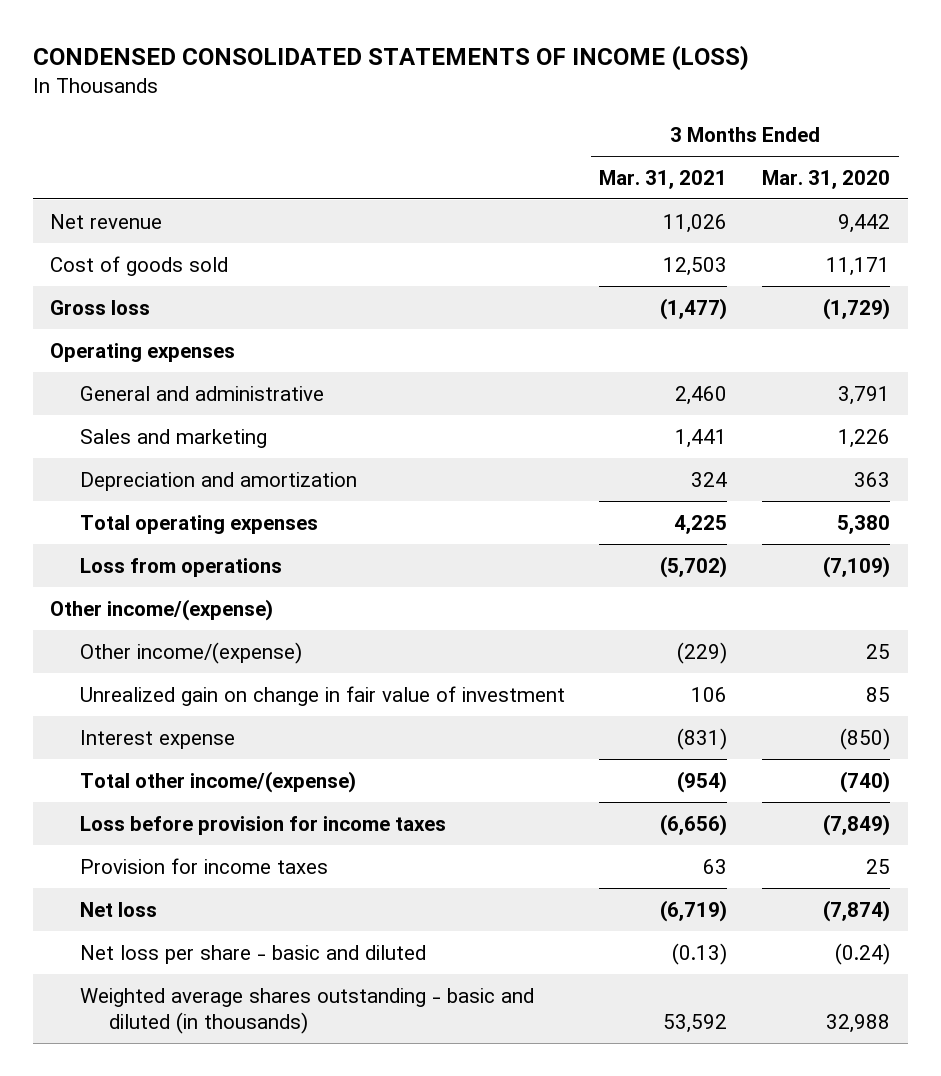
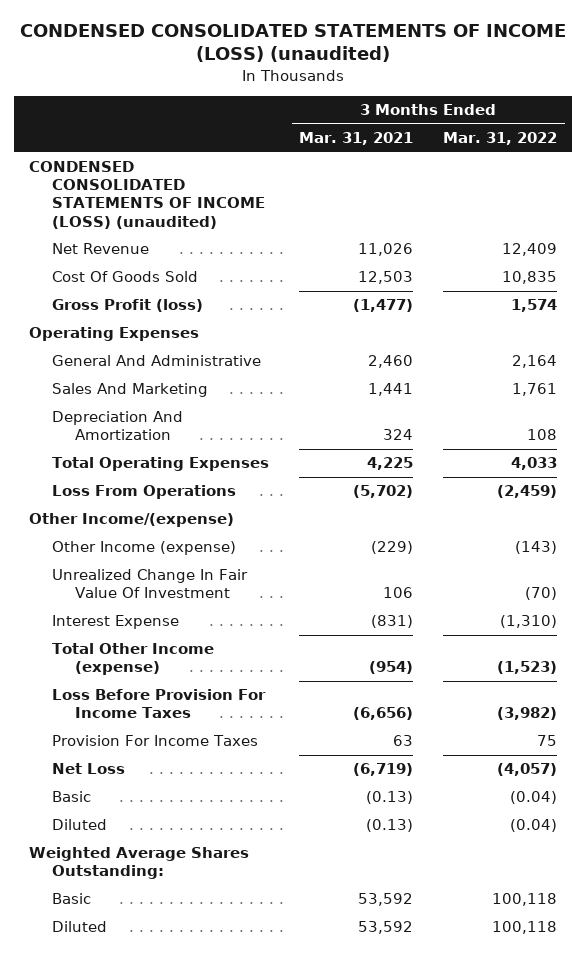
- CONDENSED CONSOLIDATED STATEMENTS OF INCOME (LOSS)
+ CONDENSED CONSOLIDATED STATEMENTS OF INCOME (LOSS) (unaudited)
- | 3 Months Ended Mar. 31, 2021 | 3 Months Ended Mar. 31, 2020
+ | 3 Months Ended Mar. 31, 2021 | 3 Months Ended Mar. 31, 2022
- Net revenue | 11,026 | 9,442
- Cost of goods sold | 12,503 | 11,171
- Gross loss | (1,477) | (1,729)
- Operating expenses
- General and administrative | 2,460 | 3,791
- Sales and marketing | 1,441 | 1,226
- Depreciation and amortization | 324 | 363
- Total operating expenses | 4,225 | 5,380
- Loss from operations | (5,702) | (7,109)
- Other income/(expense)
- Other income/(expense) | (229) | 25
- Unrealized gain on change in fair value of investment | 106 | 85
- Interest expense | (831) | (850)
- Total other income/(expense) | (954) | (740)
- Loss before provision for income taxes | (6,656) | (7,849)
- Provision for income taxes | 63 | 25
- Net loss | (6,719) | (7,874)
- Net loss per share - basic and diluted | (0.13) | (0.24)
- Weighted average shares outstanding - basic and diluted (in thousands) | 53,592 | 32,988
+ CONDENSED CONSOLIDATED STATEMENTS OF INCOME (LOSS) (unaudited)
+ Net Revenue | 11,026 | 12,409
+ Cost Of Goods Sold | 12,503 | 10,835
+ Gross Profit (loss) | (1,477) | 1,574
+ Operating Expenses
+ General And Administrative | 2,460 | 2,164
+ Sales And Marketing | 1,441 | 1,761
+ Depreciation And Amortization | 324 | 108
+ Total Operating Expenses | 4,225 | 4,033
+ Loss From Operations | (5,702) | (2,459)
+ Other Income/(expense)
+ Other Income (expense) | (229) | (143)
+ Unrealized Change In Fair Value Of Investment | 106 | (70)
+ Interest Expense | (831) | (1,310)
+ Total Other Income (expense) | (954) | (1,523)
+ Loss Before Provision For Income Taxes | (6,656) | (3,982)
+ Provision For Income Taxes | 63 | 75
+ Net Loss | (6,719) | (4,057)
+ Basic | (0.13) | (0.04)
+ Diluted | (0.13) | (0.04)
+ Weighted Average Shares Outstanding:
+ Basic | 53,592 | 100,118
+ Diluted | 53,592 | 100,118

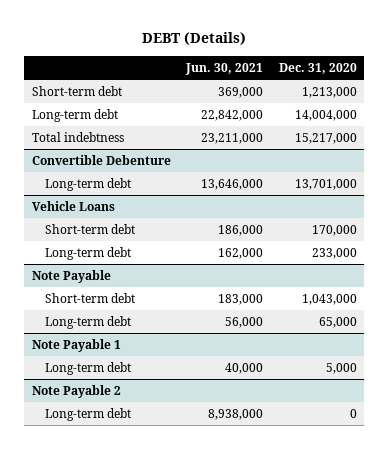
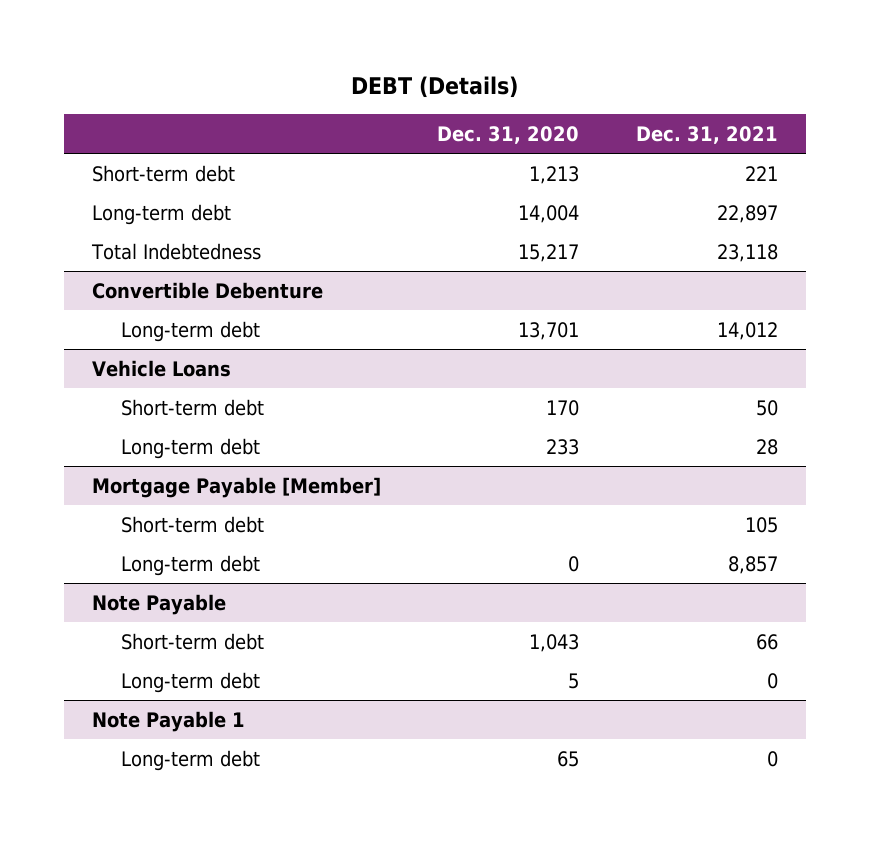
- | Jun. 30, 2021 | Dec. 31, 2020
+ | Dec. 31, 2020 | Dec. 31, 2021
- Short-term debt | 369,000 | 1,213,000
- Long-term debt | 22,842,000 | 14,004,000
- Total indebtness | 23,211,000 | 15,217,000
+ Short-term debt | 1,213 | 221
+ Long-term debt | 14,004 | 22,897
+ Total Indebtedness | 15,217 | 23,118
@ Convertible Debenture
- Long-term debt | 13,646,000 | 13,701,000
+ Long-term debt | 13,701 | 14,012
@ Vehicle Loans
- Short-term debt | 186,000 | 170,000
- Long-term debt | 162,000 | 233,000
+ Short-term debt | 170 | 50
+ Long-term debt | 233 | 28
+ Mortgage Payable [Member]
+ Short-term debt | | 105
+ Long-term debt | 0 | 8,857
@ Note Payable
- Short-term debt | 183,000 | 1,043,000
- Long-term debt | 56,000 | 65,000
+ Short-term debt | 1,043 | 66
+ Long-term debt | 5 | 0
@ Note Payable 1
- Long-term debt | 40,000 | 5,000
- Note Payable 2
- Long-term debt | 8,938,000 | 0
@ Note Payable 1
+ Long-term debt | 65 | 0

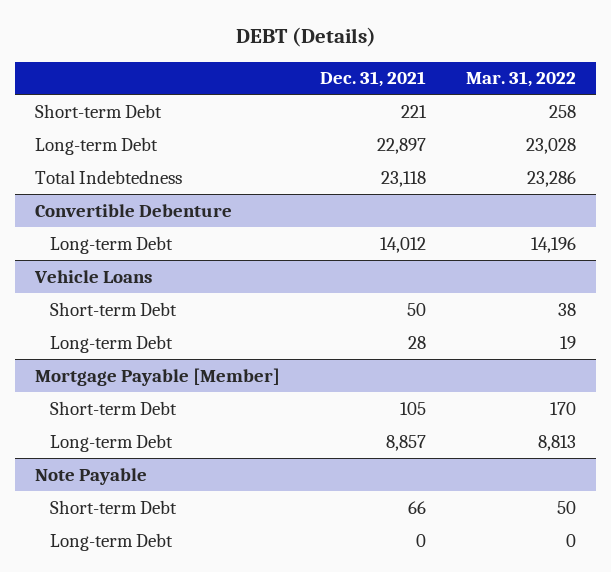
- | Dec. 31, 2020 | Dec. 31, 2021
+ | Dec. 31, 2021 | Mar. 31, 2022
- Short-term debt | 1,213 | 221
- Long-term debt | 14,004 | 22,897
+ Short-term Debt | 221 | 258
+ Long-term Debt | 22,897 | 23,028
@ Convertible Debenture
- Long-term debt | 13,701 | 14,012
+ Long-term Debt | 14,012 | 14,196
@ Vehicle Loans
- Short-term debt | 170 | 50
- Long-term debt | 233 | 28
+ Short-term Debt | 50 | 38
+ Long-term Debt | 28 | 19
@ Mortgage Payable [Member]
- Short-term debt | | 105
- Long-term debt | 0 | 8,857
+ Short-term Debt | 105 | 170
+ Long-term Debt | 8,857 | 8,813
@ Note Payable
- Short-term debt | 1,043 | 66
- Long-term debt | 5 | 0
- Note Payable 1
- Long-term debt | 65 | 0
@ Note Payable
+ Short-term Debt | 66 | 50
+ Long-term Debt | 0 | 0

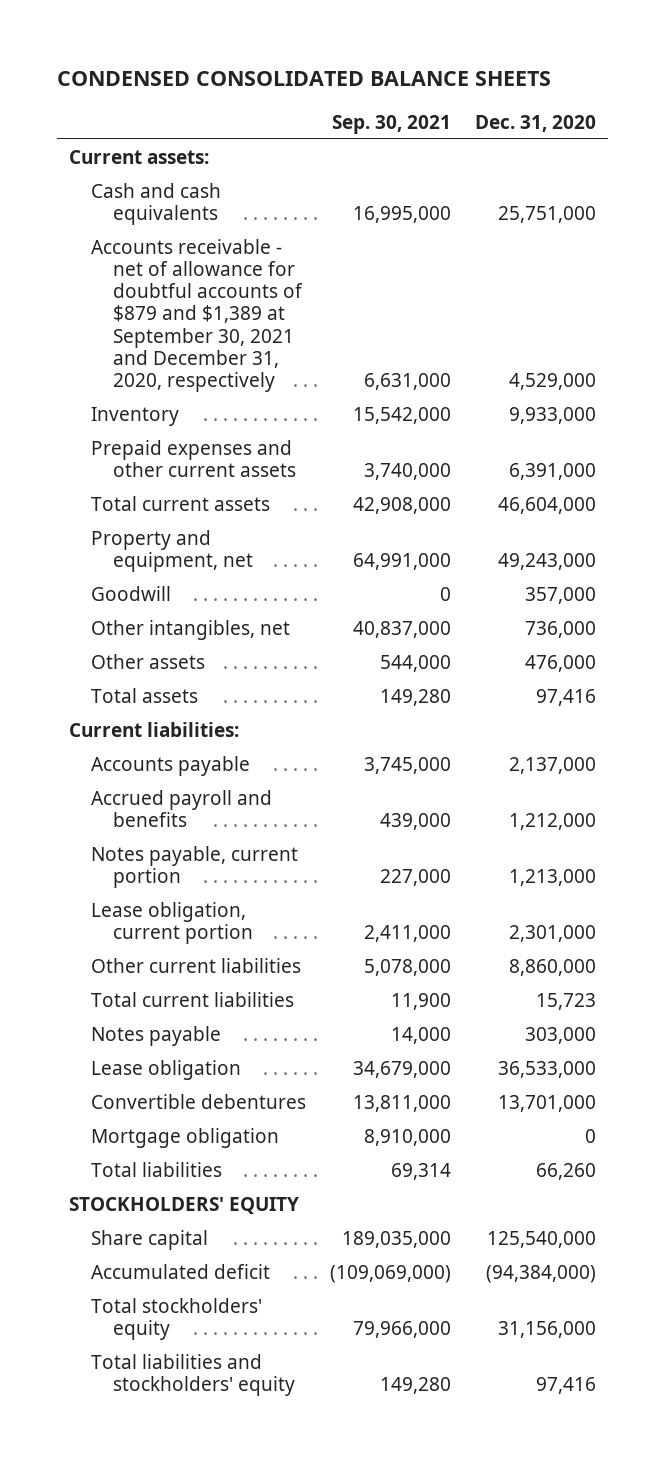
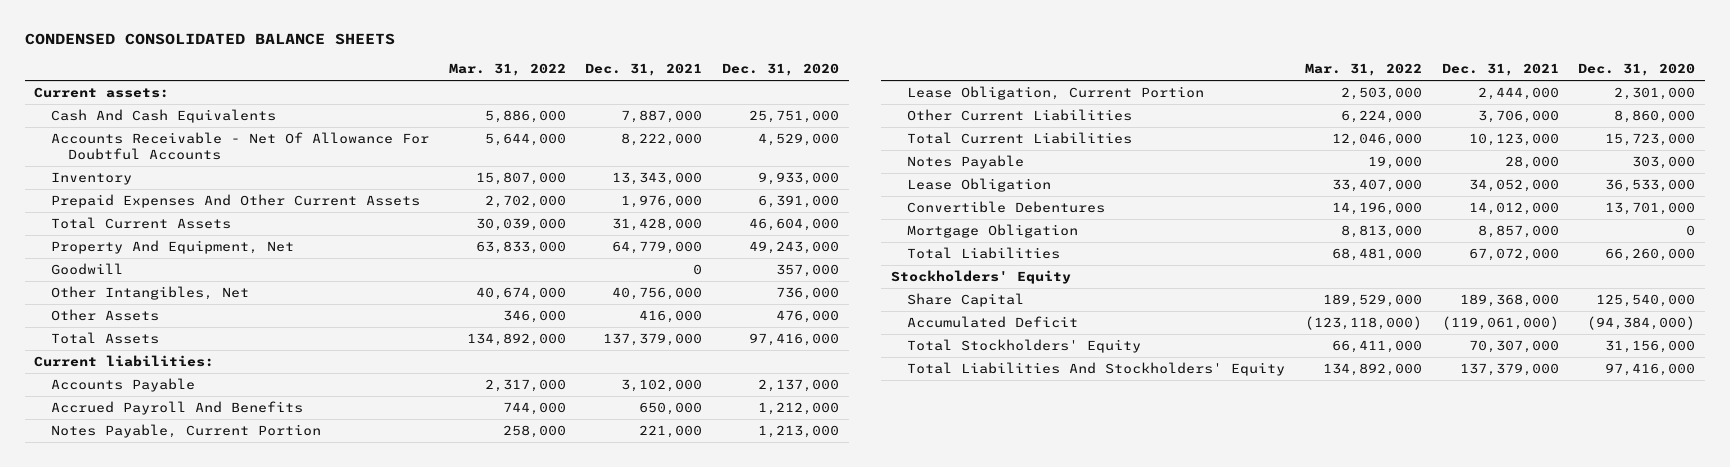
- | Sep. 30, 2021 | Dec. 31, 2020
+ | Mar. 31, 2022 | Dec. 31, 2021 | Dec. 31, 2020
- Cash and cash equivalents | 16,995,000 | 25,751,000
- Accounts receivable - net of allowance for doubtful accounts of $879 and $1,389 at September 30, 2021 and December 31, 2020, respectively | 6,631,000 | 4,529,000
+ Cash And Cash Equivalents | 5,886,000 | 7,887,000 | 25,751,000
+ Accounts Receivable - Net Of Allowance For Doubtful Accounts | 5,644,000 | 8,222,000 | 4,529,000
- Prepaid expenses and other current assets | 3,740,000 | 6,391,000
- Total current assets | 42,908,000 | 46,604,000
- Property and equipment, net | 64,991,000 | 49,243,000
+ Prepaid Expenses And Other Current Assets | 2,702,000 | 1,976,000 | 6,391,000
+ Total Current Assets | 30,039,000 | 31,428,000 | 46,604,000
+ Property And Equipment, Net | 63,833,000 | 64,779,000 | 49,243,000
- Other intangibles, net | 40,837,000 | 736,000
- Other assets | 544,000 | 476,000
- Total assets | 149,280 | 97,416
+ Other Intangibles, Net | 40,674,000 | 40,756,000 | 736,000
+ Other Assets | 346,000 | 416,000 | 476,000
+ Total Assets | 134,892,000 | 137,379,000 | 97,416,000
- Accounts payable | 3,745,000 | 2,137,000
- Accrued payroll and benefits | 439,000 | 1,212,000
- Notes payable, current portion | 227,000 | 1,213,000
- Lease obligation, current portion | 2,411,000 | 2,301,000
- Other current liabilities | 5,078,000 | 8,860,000
- Total current liabilities | 11,900 | 15,723
- Notes payable | 14,000 | 303,000
- Lease obligation | 34,679,000 | 36,533,000
- Convertible debentures | 13,811,000 | 13,701,000
- Mortgage obligation | 8,910,000 | 0
- Total liabilities | 69,314 | 66,260
- STOCKHOLDERS' EQUITY
- Share capital | 189,035,000 | 125,540,000
- Accumulated deficit | (109,069,000) | (94,384,000)
- Total stockholders' equity | 79,966,000 | 31,156,000
- Total liabilities and stockholders' equity | 149,280 | 97,416
+ Accounts Payable | 2,317,000 | 3,102,000 | 2,137,000
+ Accrued Payroll And Benefits | 744,000 | 650,000 | 1,212,000
+ Notes Payable, Current Portion | 258,000 | 221,000 | 1,213,000
+ Lease Obligation, Current Portion | 2,503,000 | 2,444,000 | 2,301,000
+ Other Current Liabilities | 6,224,000 | 3,706,000 | 8,860,000
+ Total Current Liabilities | 12,046,000 | 10,123,000 | 15,723,000
+ Notes Payable | 19,000 | 28,000 | 303,000
+ Lease Obligation | 33,407,000 | 34,052,000 | 36,533,000
+ Convertible Debentures | 14,196,000 | 14,012,000 | 13,701,000
+ Mortgage Obligation | 8,813,000 | 8,857,000 | 0
+ Total Liabilities | 68,481,000 | 67,072,000 | 66,260,000
+ Stockholders' Equity
+ Share Capital | 189,529,000 | 189,368,000 | 125,540,000
+ Accumulated Deficit | (123,118,000) | (119,061,000) | (94,384,000)
+ Total Stockholders' Equity | 66,411,000 | 70,307,000 | 31,156,000
+ Total Liabilities And Stockholders' Equity | 134,892,000 | 137,379,000 | 97,416,000

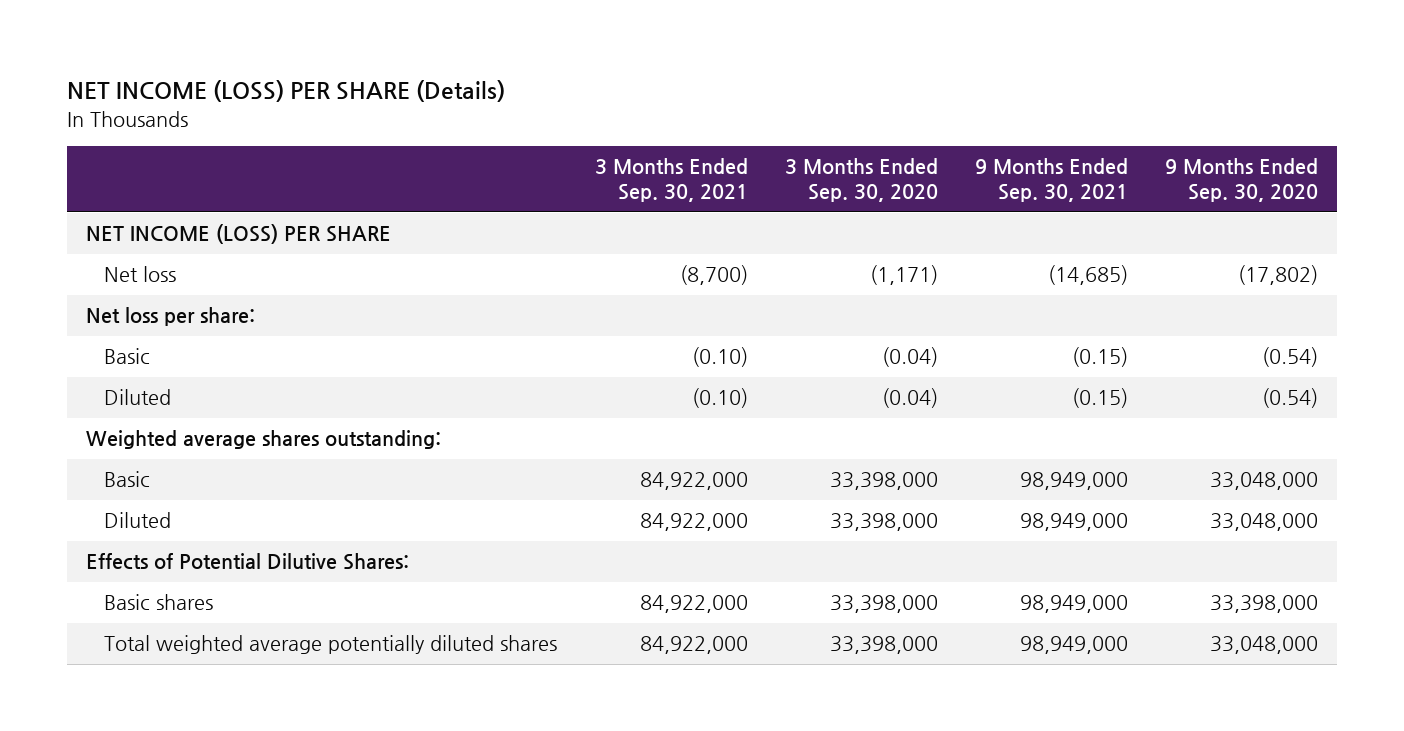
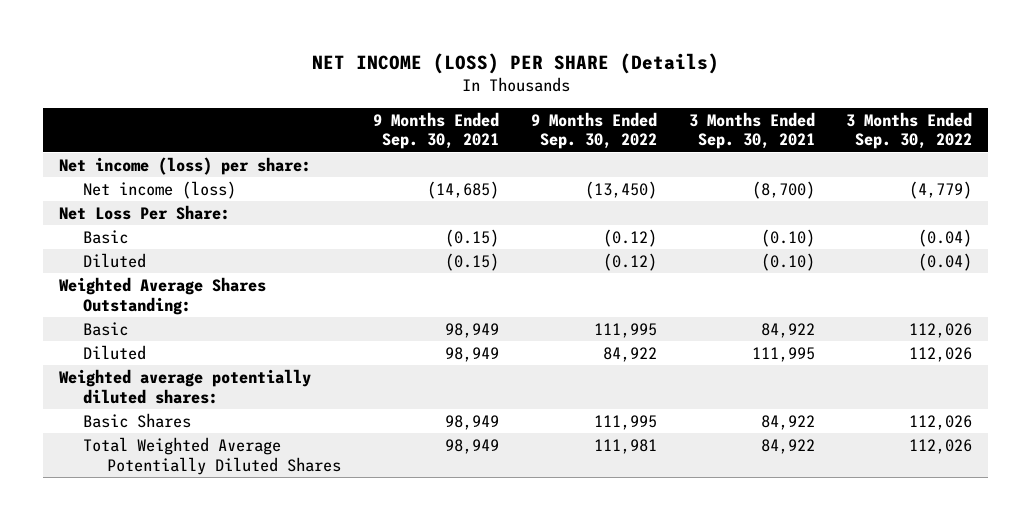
- | 3 Months Ended Sep. 30, 2021 | 3 Months Ended Sep. 30, 2020 | 9 Months Ended Sep. 30, 2021 | 9 Months Ended Sep. 30, 2020
+ | 9 Months Ended Sep. 30, 2021 | 9 Months Ended Sep. 30, 2022 | 3 Months Ended Sep. 30, 2021 | 3 Months Ended Sep. 30, 2022
- NET INCOME (LOSS) PER SHARE
- Net loss | (8,700) | (1,171) | (14,685) | (17,802)
- Net loss per share:
+ Net income (loss) per share:
+ Net income (loss) | (14,685) | (13,450) | (8,700) | (4,779)
+ Net Loss Per Share:
- Weighted average shares outstanding:
- Basic | 84,922,000 | 33,398,000 | 98,949,000 | 33,048,000
- Diluted | 84,922,000 | 33,398,000 | 98,949,000 | 33,048,000
- Effects of Potential Dilutive Shares:
- Basic shares | 84,922,000 | 33,398,000 | 98,949,000 | 33,398,000
- Total weighted average potentially diluted shares | 84,922,000 | 33,398,000 | 98,949,000 | 33,048,000
+ Weighted Average Shares Outstanding:
+ Basic | 98,949 | 111,995 | 84,922 | 112,026
+ Diluted | 98,949 | 84,922 | 111,995 | 112,026
+ Weighted average potentially diluted shares:
+ Basic Shares | 98,949 | 111,995 | 84,922 | 112,026
+ Total Weighted Average Potentially Diluted Shares | 98,949 | 111,981 | 84,922 | 112,026

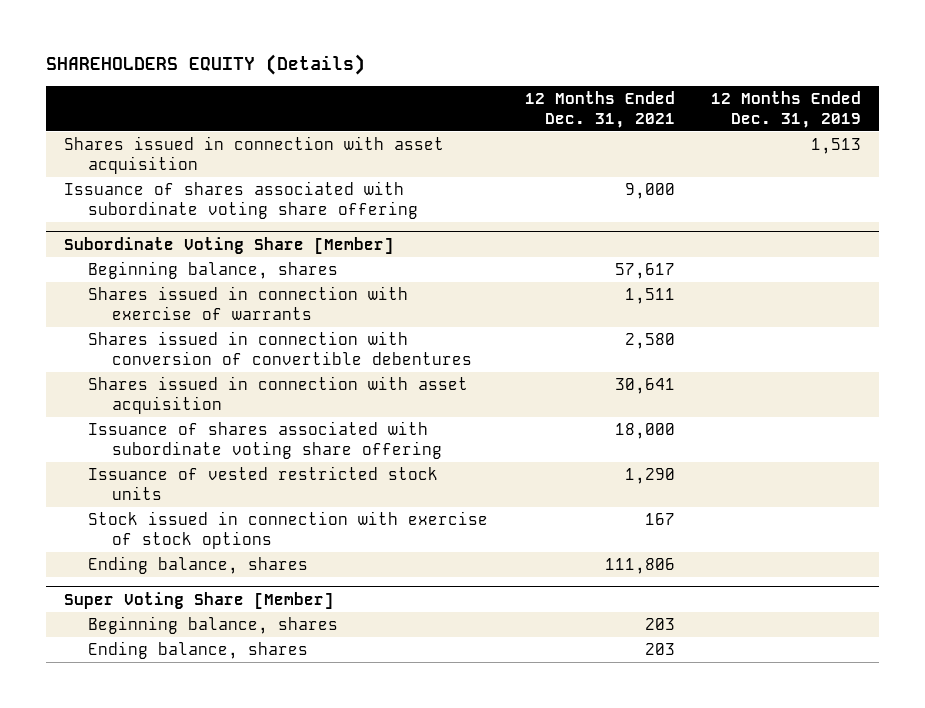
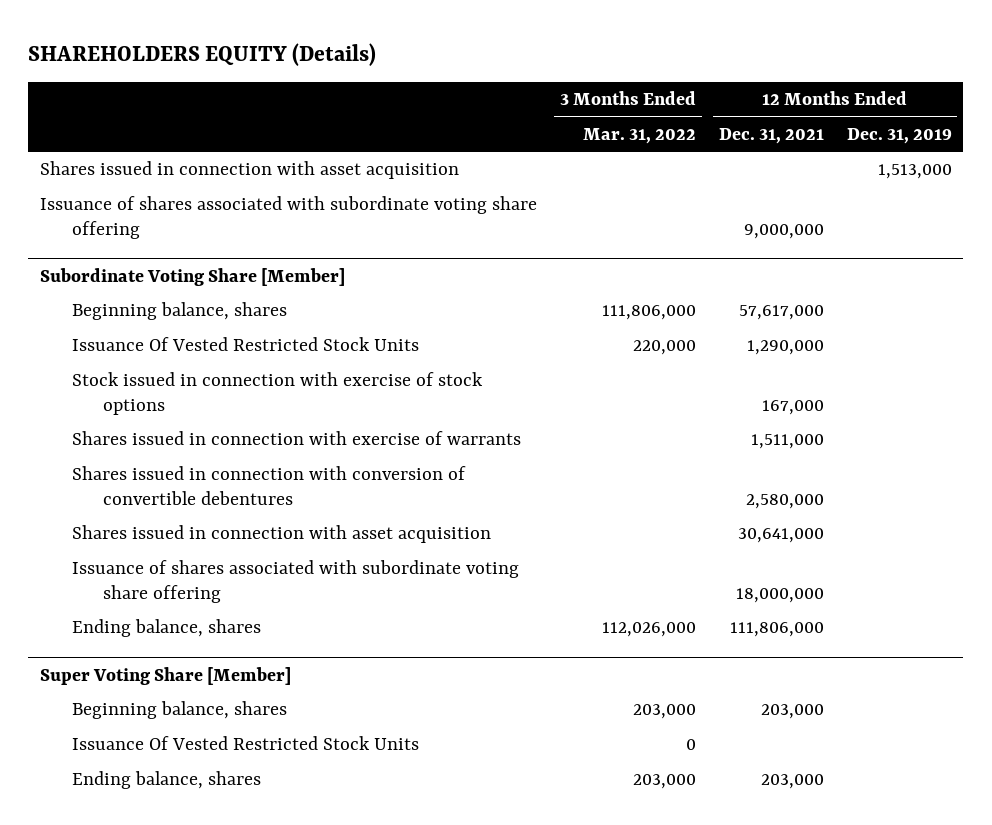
- | 12 Months Ended Dec. 31, 2021 | 12 Months Ended Dec. 31, 2019
+ | 3 Months Ended Mar. 31, 2022 | 12 Months Ended Dec. 31, 2021 | 12 Months Ended Dec. 31, 2019
- Shares issued in connection with asset acquisition | | 1,513
- Issuance of shares associated with subordinate voting share offering | 9,000 |
+ Shares issued in connection with asset acquisition | | | 1,513,000
+ Issuance of shares associated with subordinate voting share offering | | 9,000,000 |
@ Subordinate Voting Share [Member]
- Beginning balance, shares | 57,617 |
- Shares issued in connection with exercise of warrants | 1,511 |
- Shares issued in connection with conversion of convertible debentures | 2,580 |
- Shares issued in connection with asset acquisition | 30,641 |
- Issuance of shares associated with subordinate voting share offering | 18,000 |
- Issuance of vested restricted stock units | 1,290 |
- Stock issued in connection with exercise of stock options | 167 |
- Ending balance, shares | 111,806 |
+ Beginning balance, shares | 111,806,000 | 57,617,000 |
+ Issuance Of Vested Restricted Stock Units | 220,000 | 1,290,000 |
+ Stock issued in connection with exercise of stock options | | 167,000 |
+ Shares issued in connection with exercise of warrants | | 1,511,000 |
+ Shares issued in connection with conversion of convertible debentures | | 2,580,000 |
+ Shares issued in connection with asset acquisition | | 30,641,000 |
+ Issuance of shares associated with subordinate voting share offering | | 18,000,000 |
+ Ending balance, shares | 112,026,000 | 111,806,000 |
@ Super Voting Share [Member]
- Beginning balance, shares | 203 |
- Ending balance, shares | 203 |
+ Beginning balance, shares | 203,000 | 203,000 |
+ Issuance Of Vested Restricted Stock Units | 0 | |
+ Ending balance, shares | 203,000 | 203,000 |

